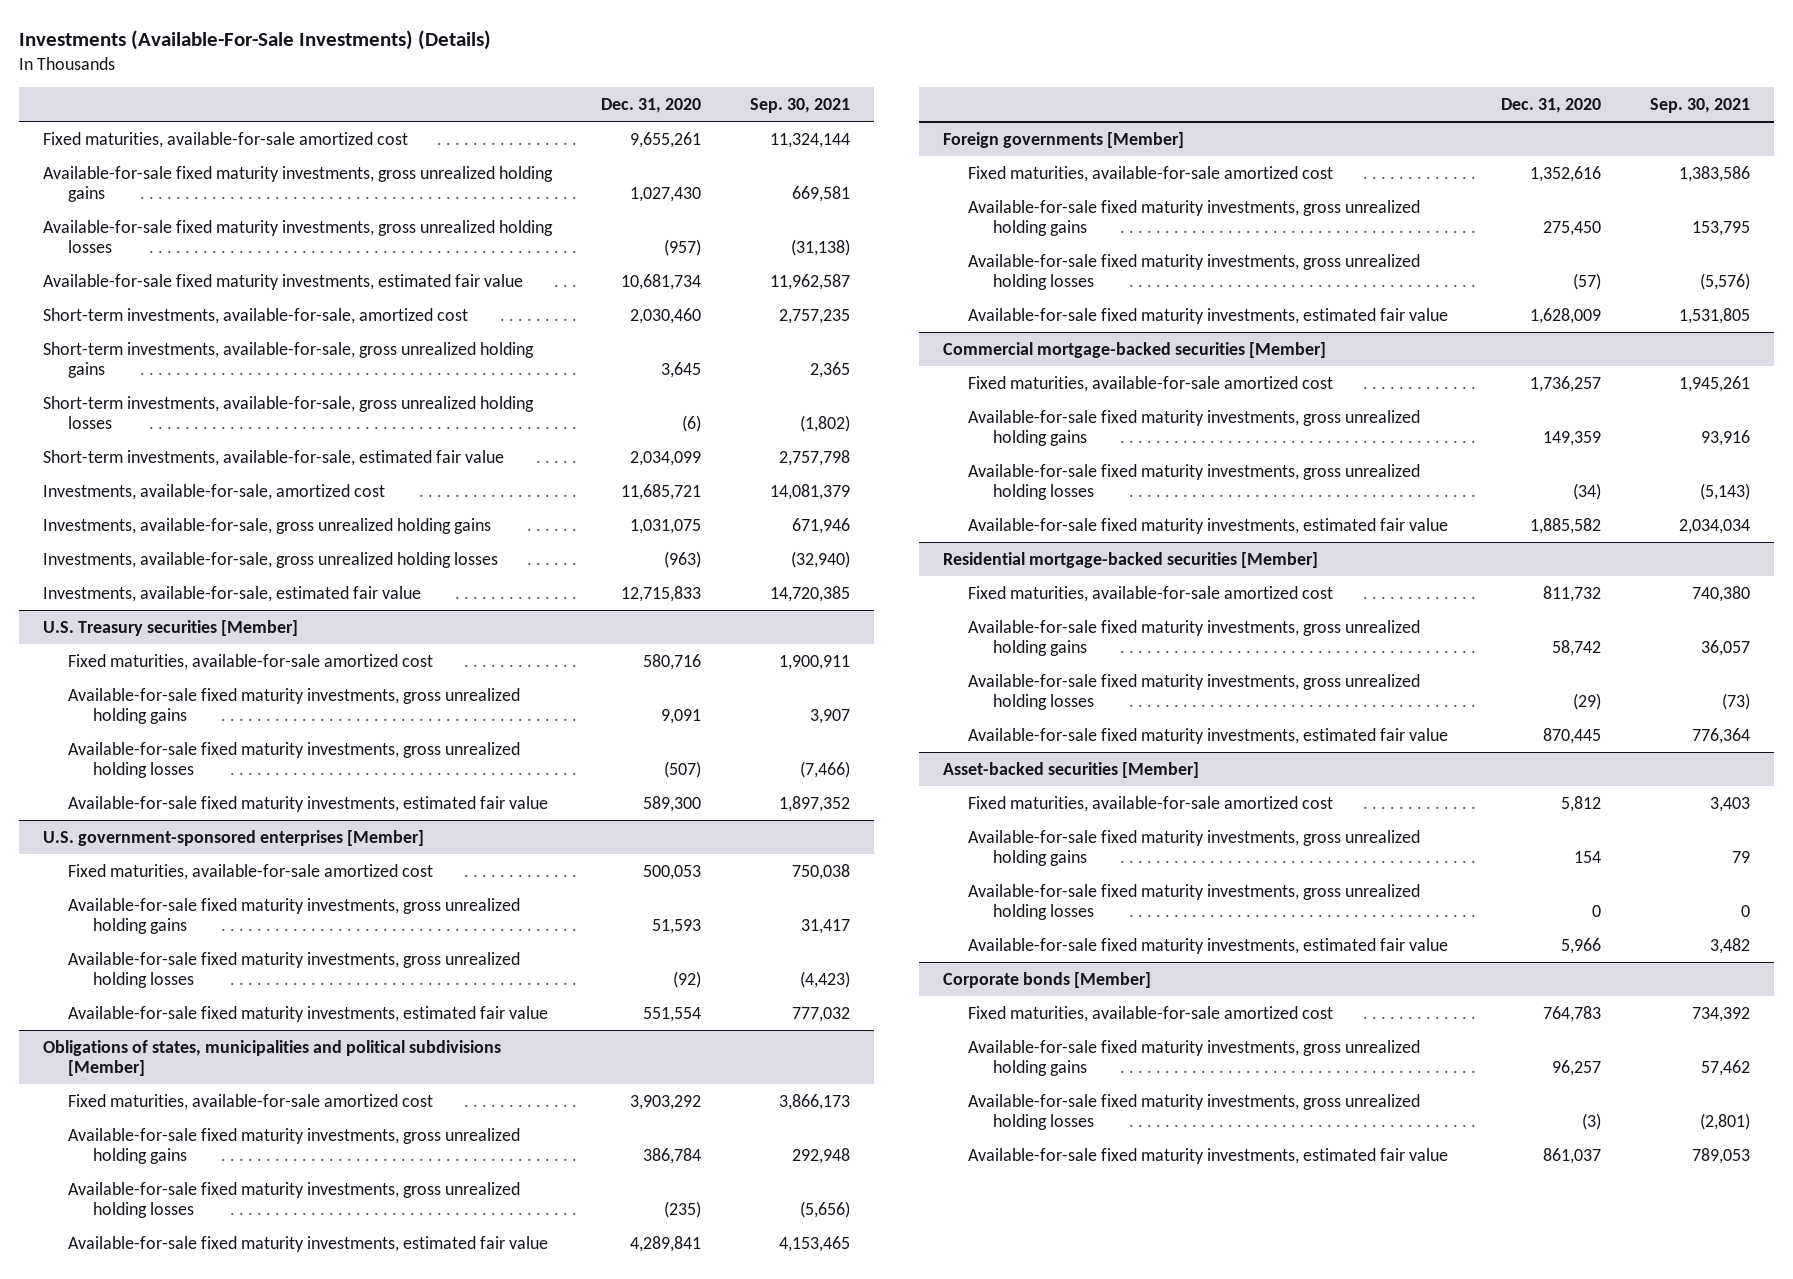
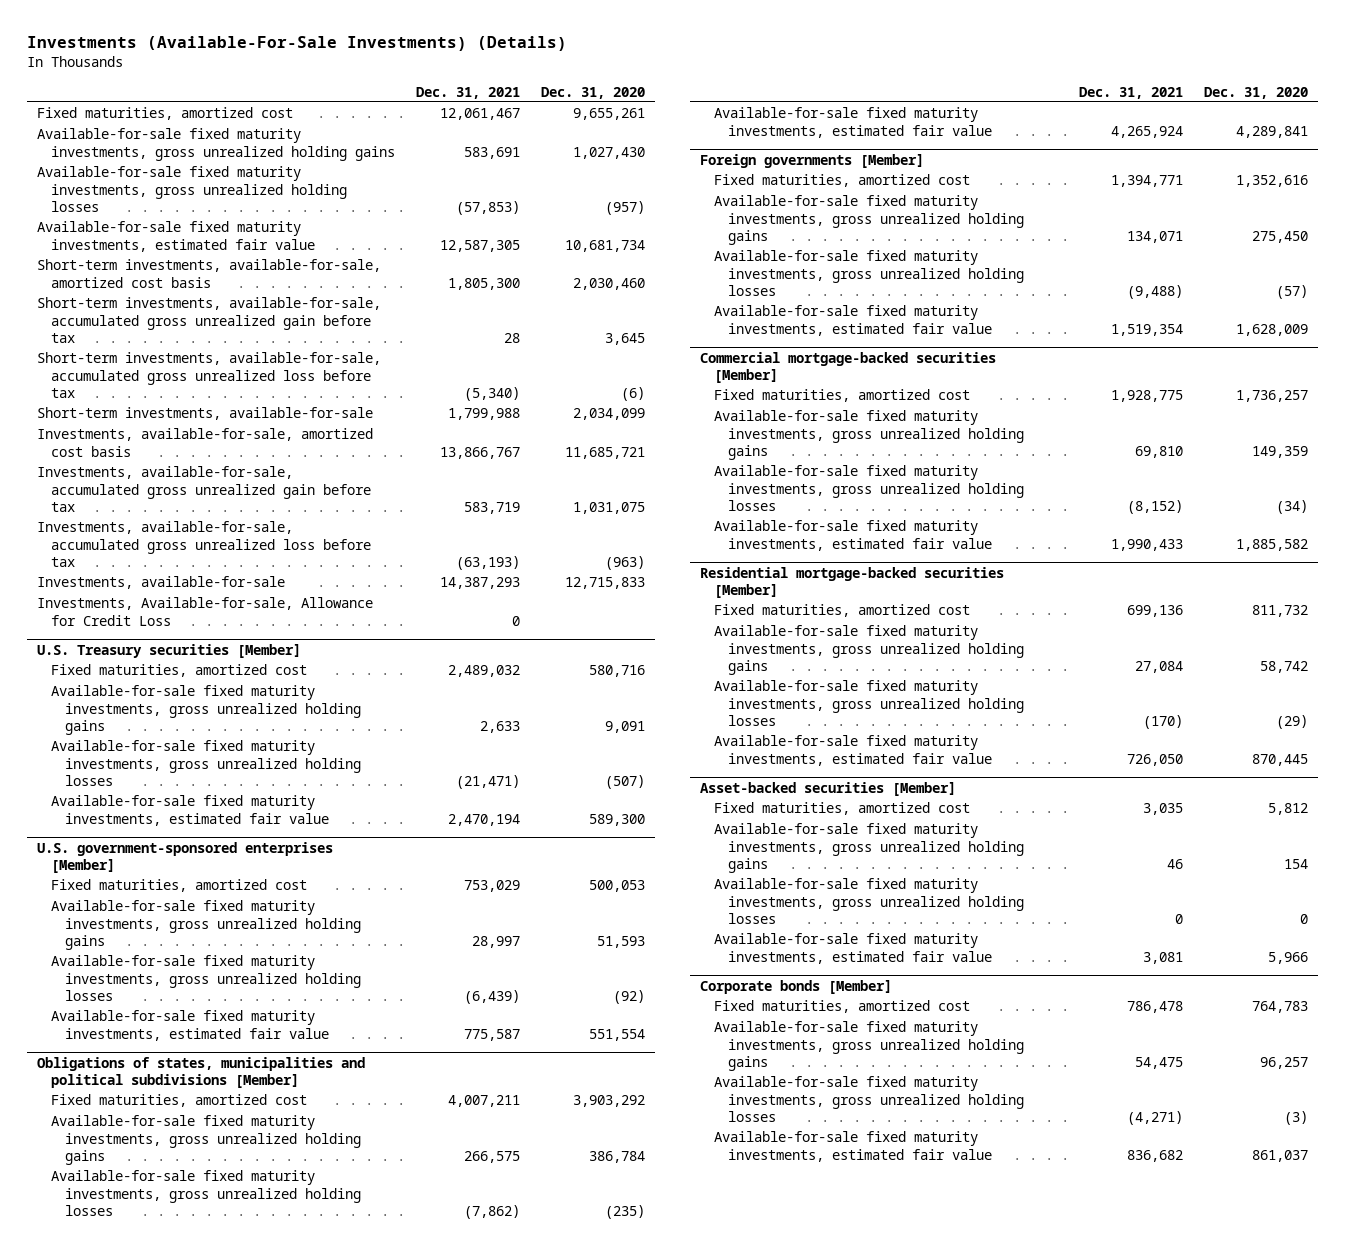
- | Dec. 31, 2020 | Sep. 30, 2021
+ | Dec. 31, 2021 | Dec. 31, 2020
- Fixed maturities, available-for-sale amortized cost | 9,655,261 | 11,324,144
+ Fixed maturities, amortized cost | 12,061,467 | 9,655,261
- Short-term investments, available-for-sale, amortized cost | 2,030,460 | 2,757,235
- Short-term investments, available-for-sale, gross unrealized holding gains | 3,645 | 2,365
- Short-term investments, available-for-sale, gross unrealized holding losses | (6) | (1,802)
- Short-term investments, available-for-sale, estimated fair value | 2,034,099 | 2,757,798
- Investments, available-for-sale, amortized cost | 11,685,721 | 14,081,379
- Investments, available-for-sale, gross unrealized holding gains | 1,031,075 | 671,946
- Investments, available-for-sale, gross unrealized holding losses | (963) | (32,940)
- Investments, available-for-sale, estimated fair value | 12,715,833 | 14,720,385
+ Short-term investments, available-for-sale, amortized cost basis | 1,805,300 | 2,030,460
+ Short-term investments, available-for-sale, accumulated gross unrealized gain before tax | 28 | 3,645
+ Short-term investments, available-for-sale, accumulated gross unrealized loss before tax | (5,340) | (6)
+ Short-term investments, available-for-sale | 1,799,988 | 2,034,099
+ Investments, available-for-sale, amortized cost basis | 13,866,767 | 11,685,721
+ Investments, available-for-sale, accumulated gross unrealized gain before tax | 583,719 | 1,031,075
+ Investments, available-for-sale, accumulated gross unrealized loss before tax | (63,193) | (963)
+ Investments, available-for-sale | 14,387,293 | 12,715,833
+ Investments, Available-for-sale, Allowance for Credit Loss | 0 |
@ U.S. Treasury securities [Member]
- Fixed maturities, available-for-sale amortized cost | 580,716 | 1,900,911
+ Fixed maturities, amortized cost | 2,489,032 | 580,716
@ U.S. government-sponsored enterprises [Member]
- Fixed maturities, available-for-sale amortized cost | 500,053 | 750,038
+ Fixed maturities, amortized cost | 753,029 | 500,053
@ Obligations of states, municipalities and political subdivisions [Member]
- Fixed maturities, available-for-sale amortized cost | 3,903,292 | 3,866,173
+ Fixed maturities, amortized cost | 4,007,211 | 3,903,292
@ Foreign governments [Member]
- Fixed maturities, available-for-sale amortized cost | 1,352,616 | 1,383,586
+ Fixed maturities, amortized cost | 1,394,771 | 1,352,616
@ Commercial mortgage-backed securities [Member]
- Fixed maturities, available-for-sale amortized cost | 1,736,257 | 1,945,261
+ Fixed maturities, amortized cost | 1,928,775 | 1,736,257
@ Residential mortgage-backed securities [Member]
- Fixed maturities, available-for-sale amortized cost | 811,732 | 740,380
+ Fixed maturities, amortized cost | 699,136 | 811,732
@ Asset-backed securities [Member]
- Fixed maturities, available-for-sale amortized cost | 5,812 | 3,403
+ Fixed maturities, amortized cost | 3,035 | 5,812
@ Corporate bonds [Member]
- Fixed maturities, available-for-sale amortized cost | 764,783 | 734,392
+ Fixed maturities, amortized cost | 786,478 | 764,783

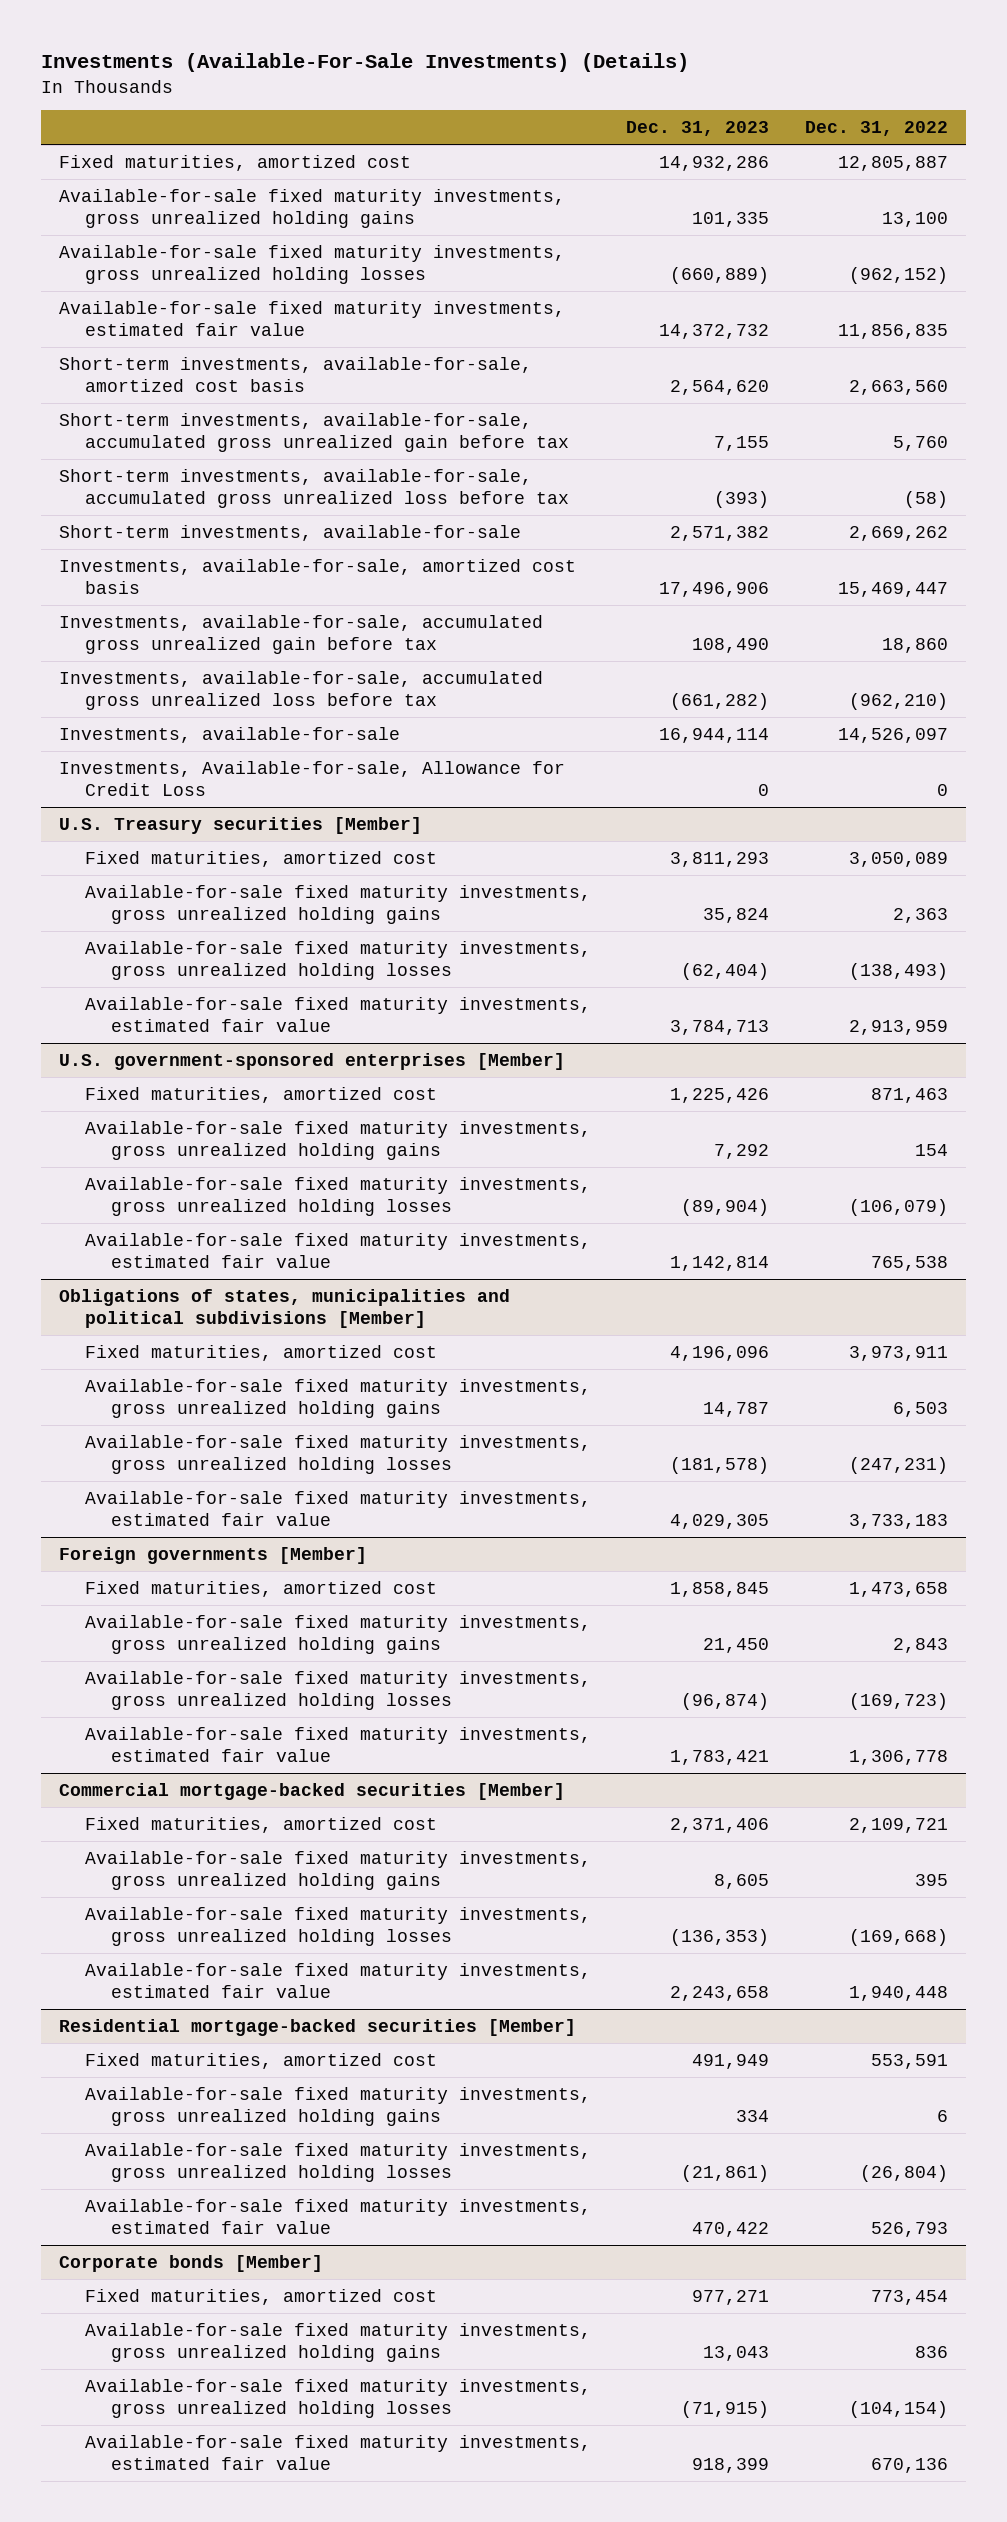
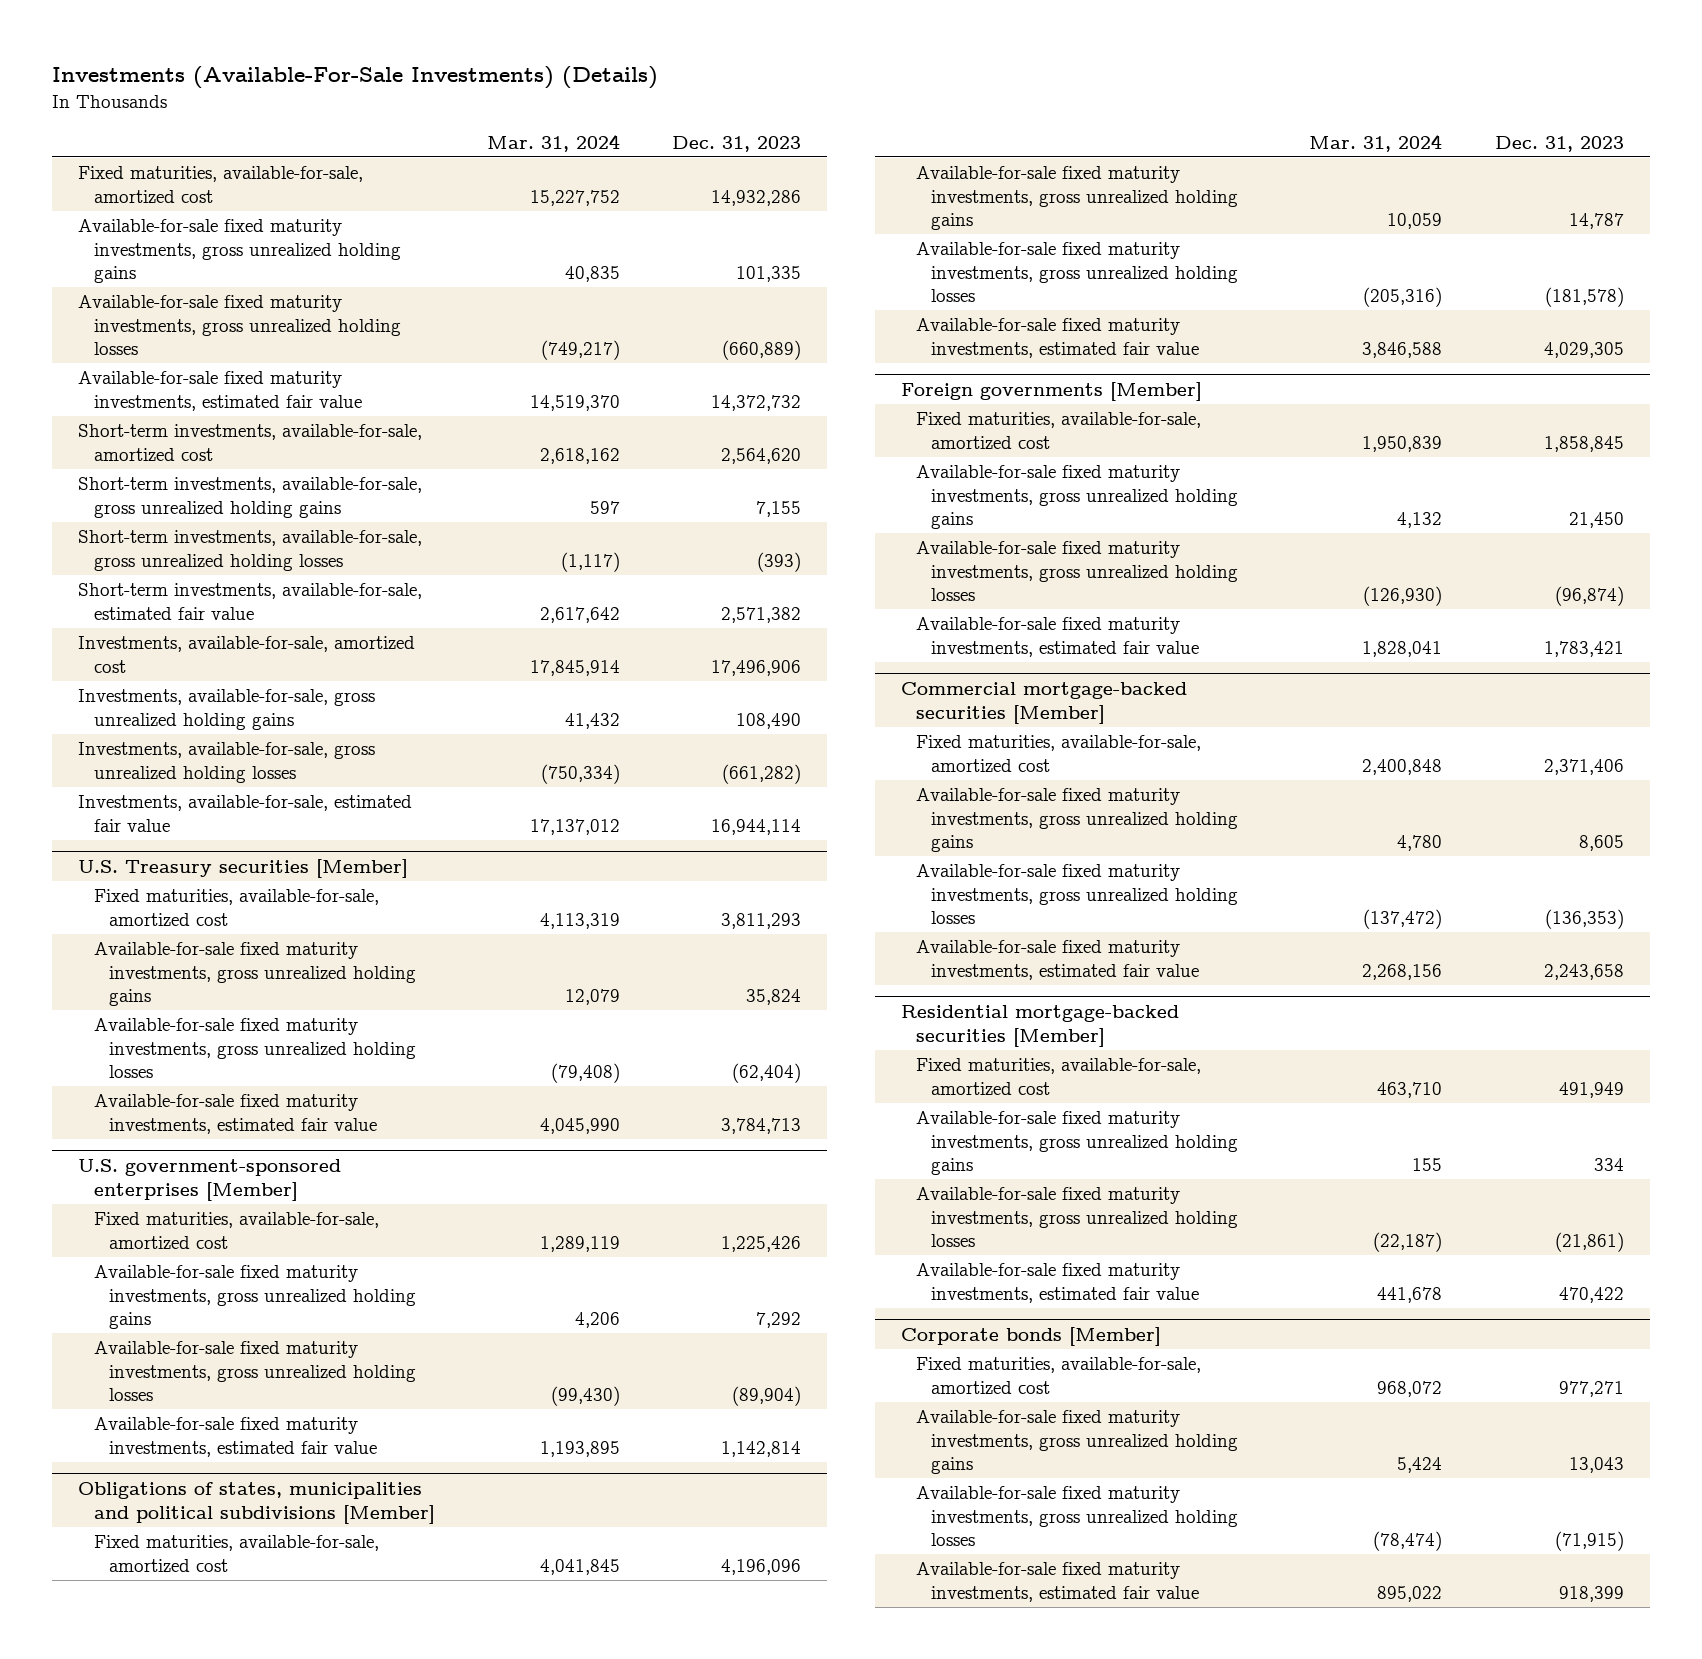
- | Dec. 31, 2023 | Dec. 31, 2022
+ | Mar. 31, 2024 | Dec. 31, 2023
- Fixed maturities, amortized cost | 14,932,286 | 12,805,887
+ Fixed maturities, available-for-sale, amortized cost | 15,227,752 | 14,932,286
- Short-term investments, available-for-sale, amortized cost basis | 2,564,620 | 2,663,560
- Short-term investments, available-for-sale, accumulated gross unrealized gain before tax | 7,155 | 5,760
- Short-term investments, available-for-sale, accumulated gross unrealized loss before tax | (393) | (58)
- Short-term investments, available-for-sale | 2,571,382 | 2,669,262
- Investments, available-for-sale, amortized cost basis | 17,496,906 | 15,469,447
- Investments, available-for-sale, accumulated gross unrealized gain before tax | 108,490 | 18,860
- Investments, available-for-sale, accumulated gross unrealized loss before tax | (661,282) | (962,210)
- Investments, available-for-sale | 16,944,114 | 14,526,097
- Investments, Available-for-sale, Allowance for Credit Loss | 0 | 0
+ Short-term investments, available-for-sale, amortized cost | 2,618,162 | 2,564,620
+ Short-term investments, available-for-sale, gross unrealized holding gains | 597 | 7,155
+ Short-term investments, available-for-sale, gross unrealized holding losses | (1,117) | (393)
+ Short-term investments, available-for-sale, estimated fair value | 2,617,642 | 2,571,382
+ Investments, available-for-sale, amortized cost | 17,845,914 | 17,496,906
+ Investments, available-for-sale, gross unrealized holding gains | 41,432 | 108,490
+ Investments, available-for-sale, gross unrealized holding losses | (750,334) | (661,282)
+ Investments, available-for-sale, estimated fair value | 17,137,012 | 16,944,114
@ U.S. Treasury securities [Member]
- Fixed maturities, amortized cost | 3,811,293 | 3,050,089
+ Fixed maturities, available-for-sale, amortized cost | 4,113,319 | 3,811,293
@ U.S. government-sponsored enterprises [Member]
- Fixed maturities, amortized cost | 1,225,426 | 871,463
+ Fixed maturities, available-for-sale, amortized cost | 1,289,119 | 1,225,426
@ Obligations of states, municipalities and political subdivisions [Member]
- Fixed maturities, amortized cost | 4,196,096 | 3,973,911
+ Fixed maturities, available-for-sale, amortized cost | 4,041,845 | 4,196,096
@ Foreign governments [Member]
- Fixed maturities, amortized cost | 1,858,845 | 1,473,658
+ Fixed maturities, available-for-sale, amortized cost | 1,950,839 | 1,858,845
@ Commercial mortgage-backed securities [Member]
- Fixed maturities, amortized cost | 2,371,406 | 2,109,721
+ Fixed maturities, available-for-sale, amortized cost | 2,400,848 | 2,371,406
@ Residential mortgage-backed securities [Member]
- Fixed maturities, amortized cost | 491,949 | 553,591
+ Fixed maturities, available-for-sale, amortized cost | 463,710 | 491,949
@ Corporate bonds [Member]
- Fixed maturities, amortized cost | 977,271 | 773,454
+ Fixed maturities, available-for-sale, amortized cost | 968,072 | 977,271

